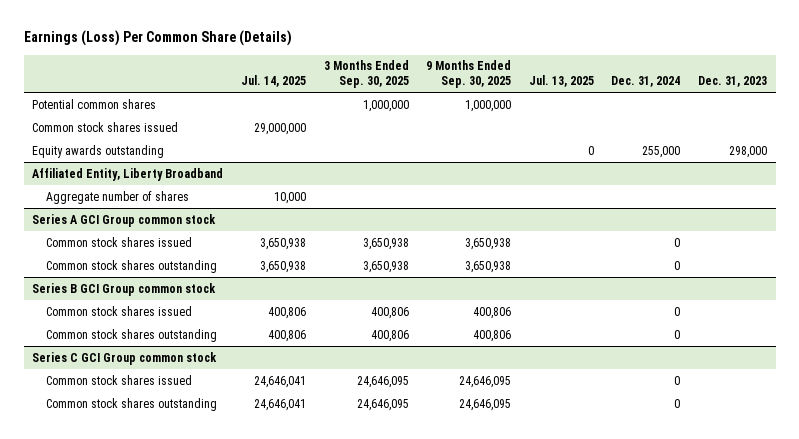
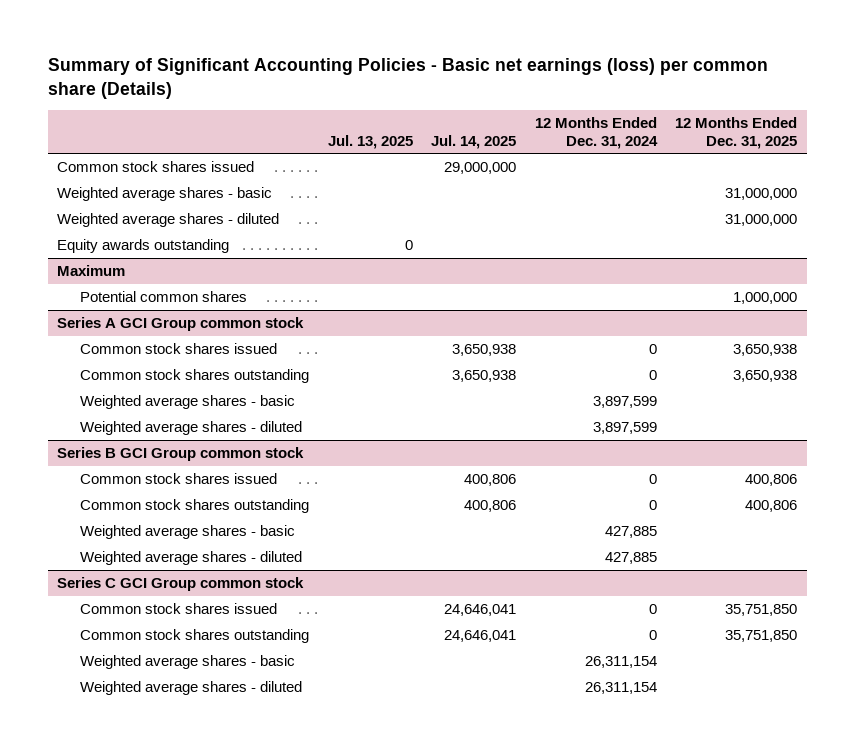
- Earnings (Loss) Per Common Share (Details)
+ Summary of Significant Accounting Policies - Basic net earnings (loss) per common share (Details)
- | Jul. 14, 2025 | 3 Months Ended Sep. 30, 2025 | 9 Months Ended Sep. 30, 2025 | Jul. 13, 2025 | Dec. 31, 2024 | Dec. 31, 2023
+ | Jul. 13, 2025 | Jul. 14, 2025 | 12 Months Ended Dec. 31, 2024 | 12 Months Ended Dec. 31, 2025
- Potential common shares | | 1,000,000 | 1,000,000 | | |
+ Weighted average shares - basic | | | | 31,000,000
+ Weighted average shares - diluted | | | | 31,000,000
- Affiliated Entity, Liberty Broadband
- Aggregate number of shares | 10,000 | | | | |
+ Maximum
+ Potential common shares | | | | 1,000,000
@ Series A GCI Group common stock
+ Weighted average shares - basic | | | 3,897,599 |
+ Weighted average shares - diluted | | | 3,897,599 |
@ Series B GCI Group common stock
+ Weighted average shares - basic | | | 427,885 |
+ Weighted average shares - diluted | | | 427,885 |
@ Series C GCI Group common stock
+ Weighted average shares - basic | | | 26,311,154 |
+ Weighted average shares - diluted | | | 26,311,154 |

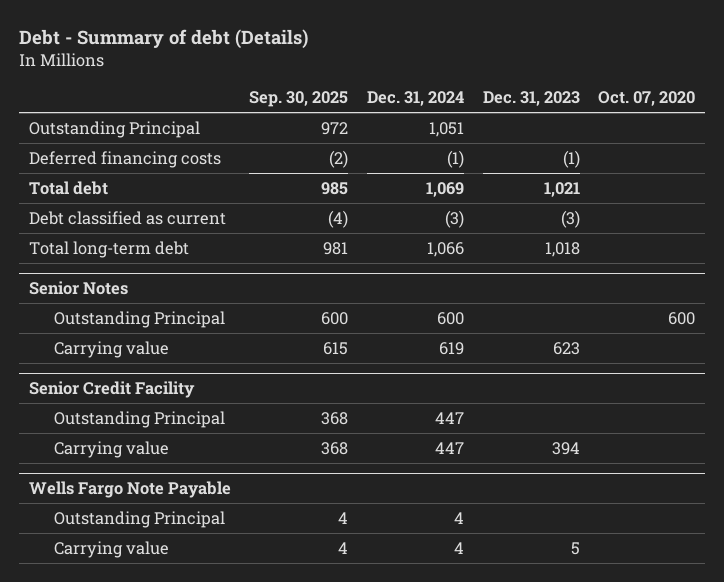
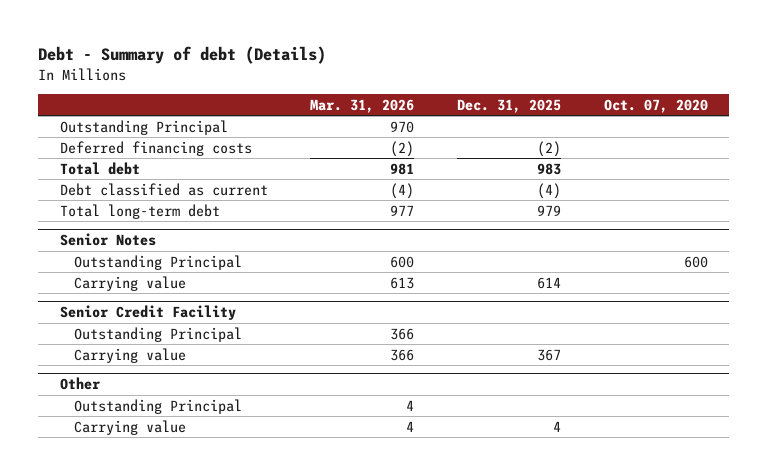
- | Sep. 30, 2025 | Dec. 31, 2024 | Dec. 31, 2023 | Oct. 07, 2020
+ | Mar. 31, 2026 | Dec. 31, 2025 | Oct. 07, 2020
- Wells Fargo Note Payable
+ Other

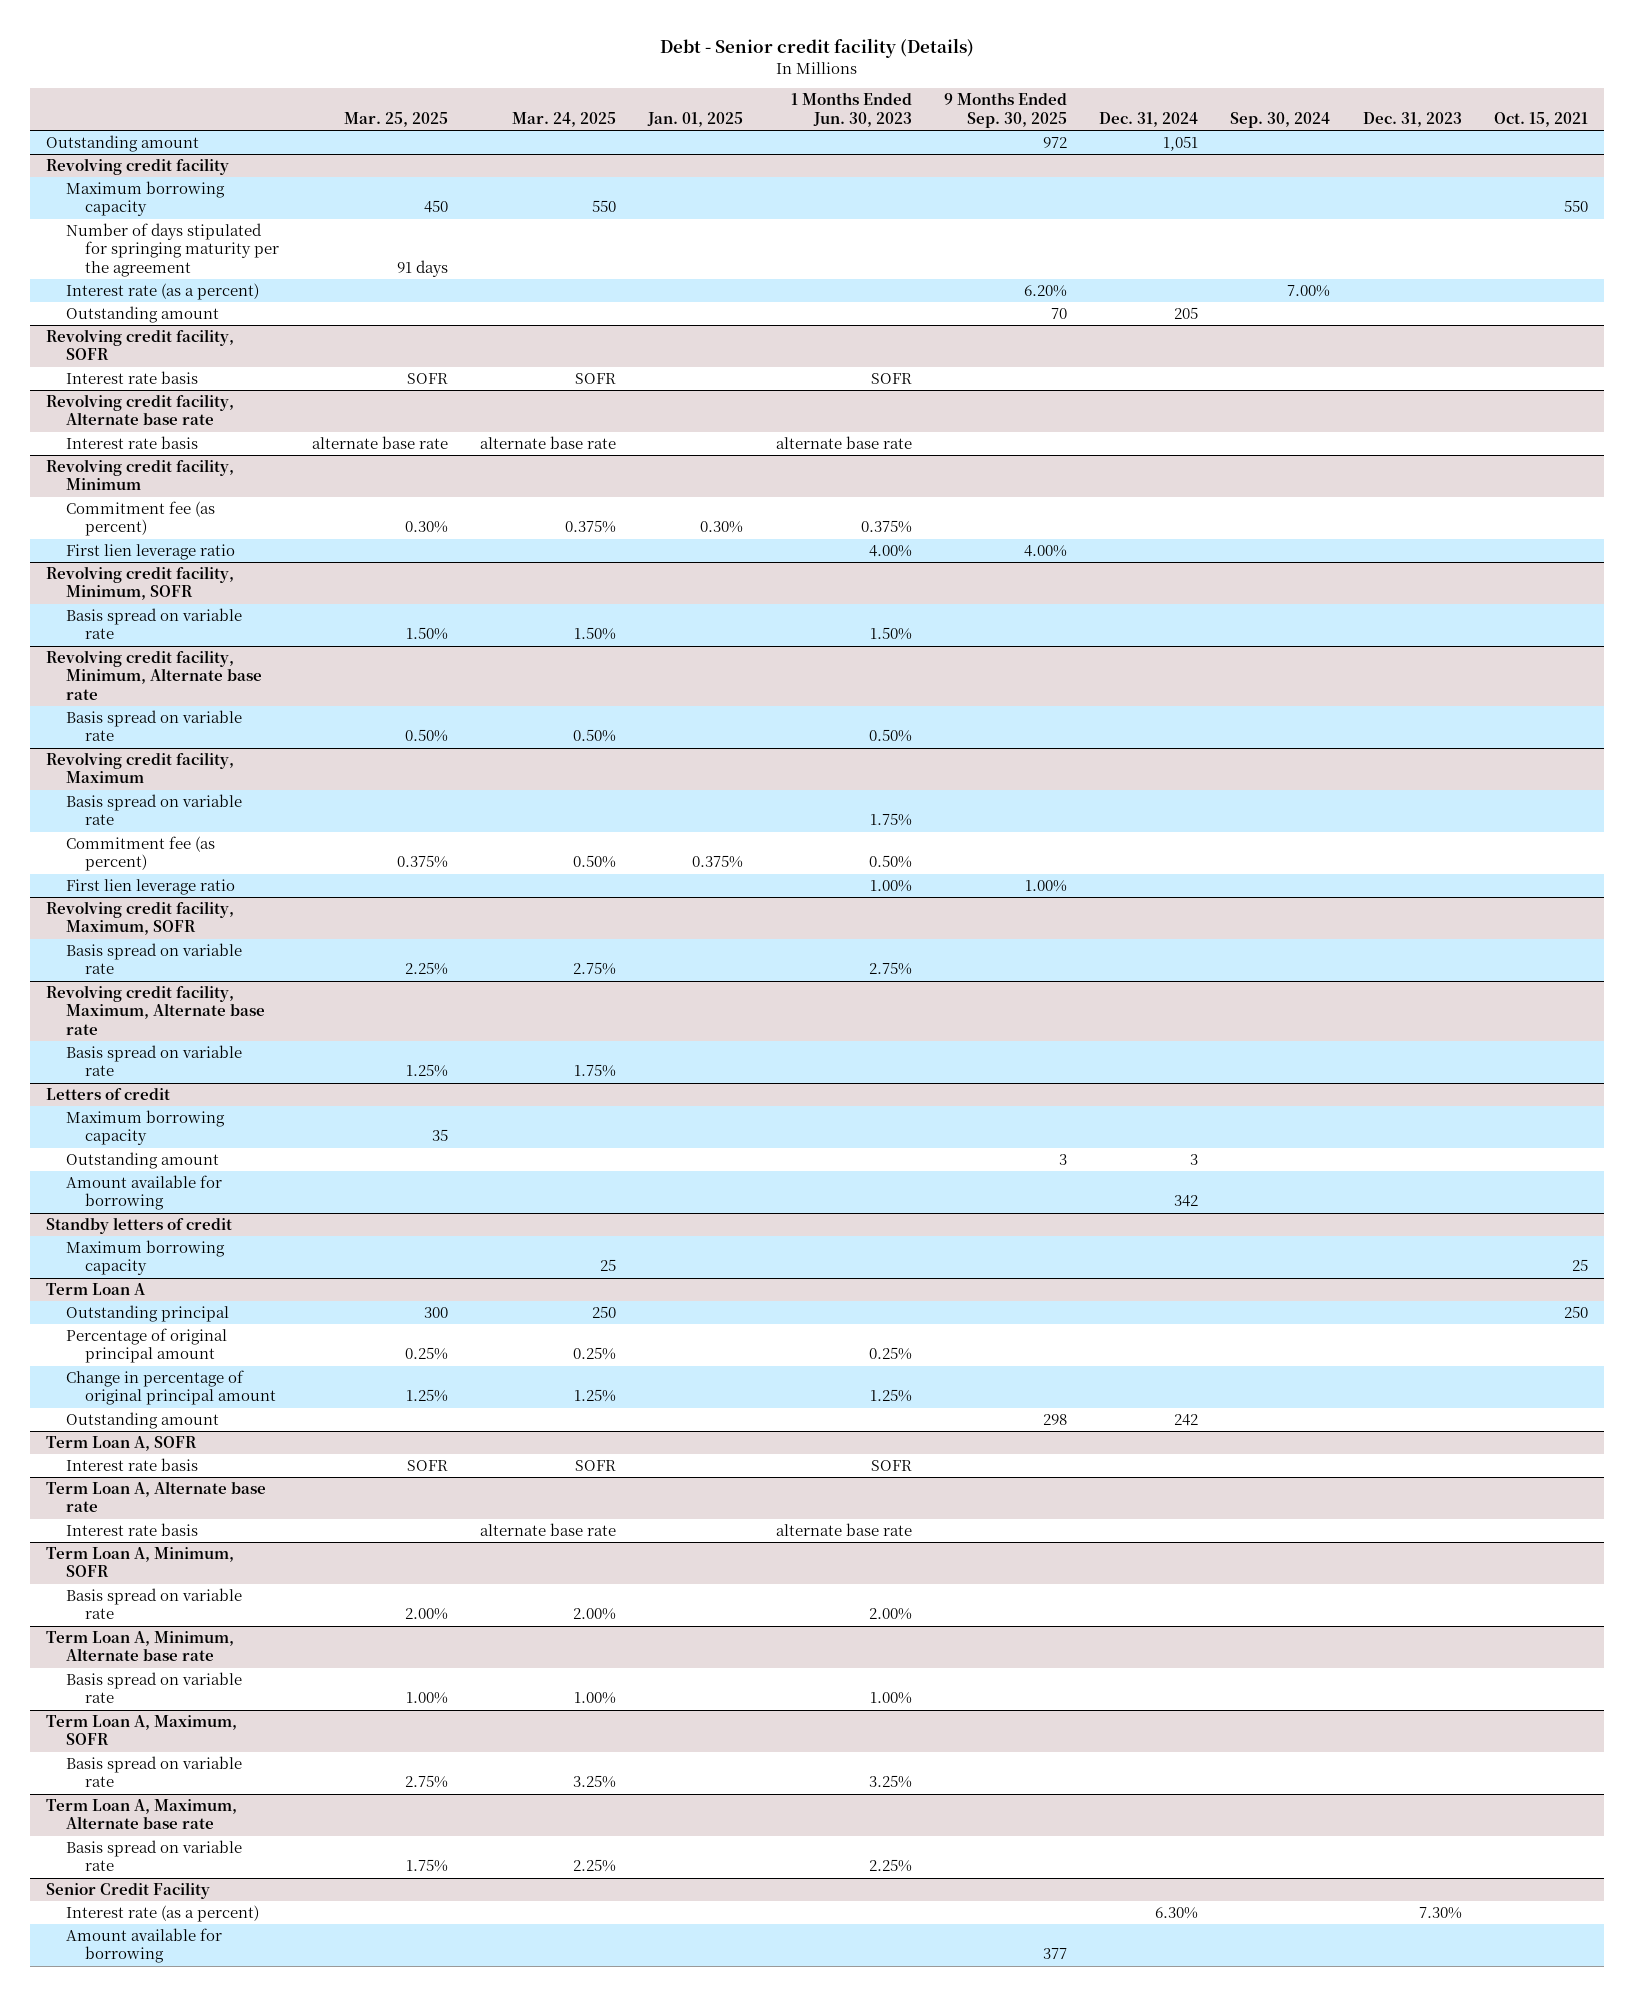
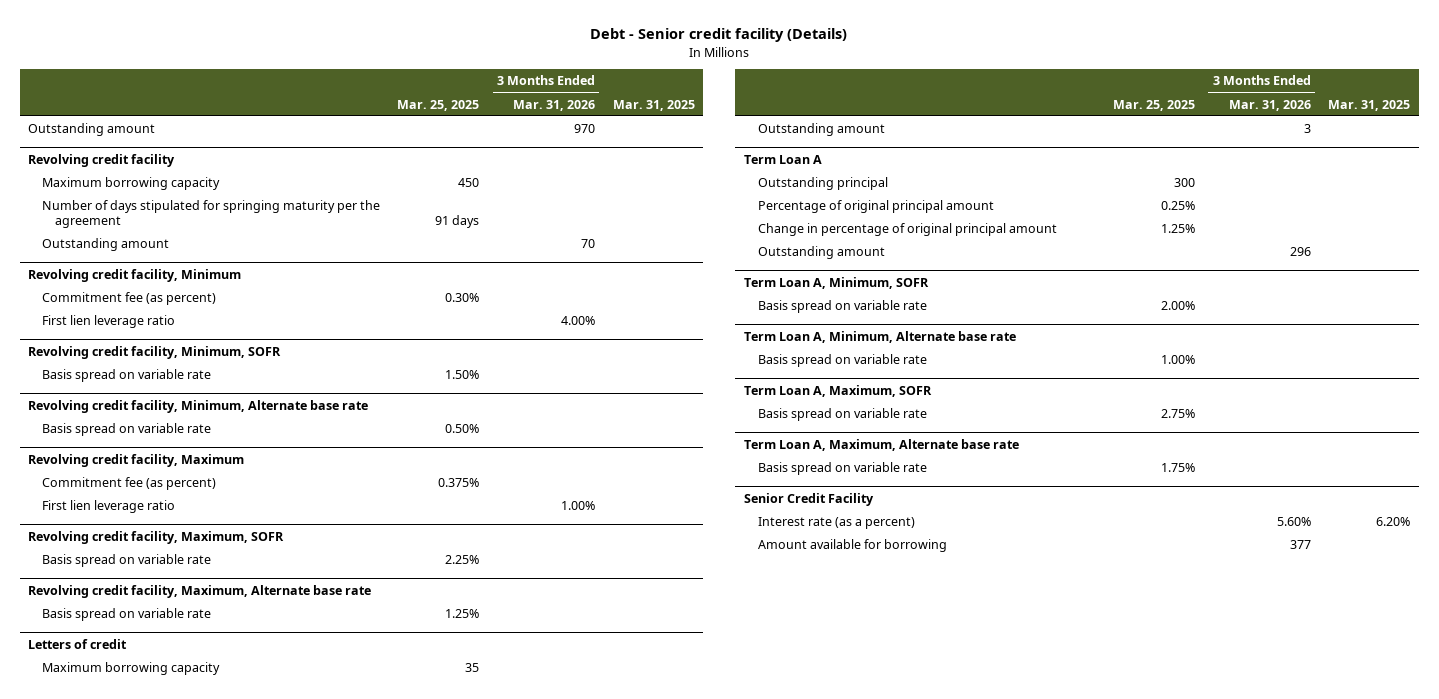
- | Mar. 25, 2025 | Mar. 24, 2025 | Jan. 01, 2025 | 1 Months Ended Jun. 30, 2023 | 9 Months Ended Sep. 30, 2025 | Dec. 31, 2024 | Sep. 30, 2024 | Dec. 31, 2023 | Oct. 15, 2021
+ | Mar. 25, 2025 | 3 Months Ended Mar. 31, 2026 | Mar. 31, 2025
@ Revolving credit facility
- Interest rate (as a percent) | | | | | 6.20% | | 7.00% | |
- Revolving credit facility, SOFR
- Interest rate basis | SOFR | SOFR | | SOFR | | | | |
- Revolving credit facility, Alternate base rate
- Interest rate basis | alternate base rate | alternate base rate | | alternate base rate | | | | |
@ Revolving credit facility, Maximum
- Basis spread on variable rate | | | | 1.75% | | | | |
@ Letters of credit
- Amount available for borrowing | | | | | | 342 | | |
- Standby letters of credit
- Maximum borrowing capacity | | 25 | | | | | | | 25
- Term Loan A, SOFR
- Interest rate basis | SOFR | SOFR | | SOFR | | | | |
- Term Loan A, Alternate base rate
- Interest rate basis | | alternate base rate | | alternate base rate | | | | |

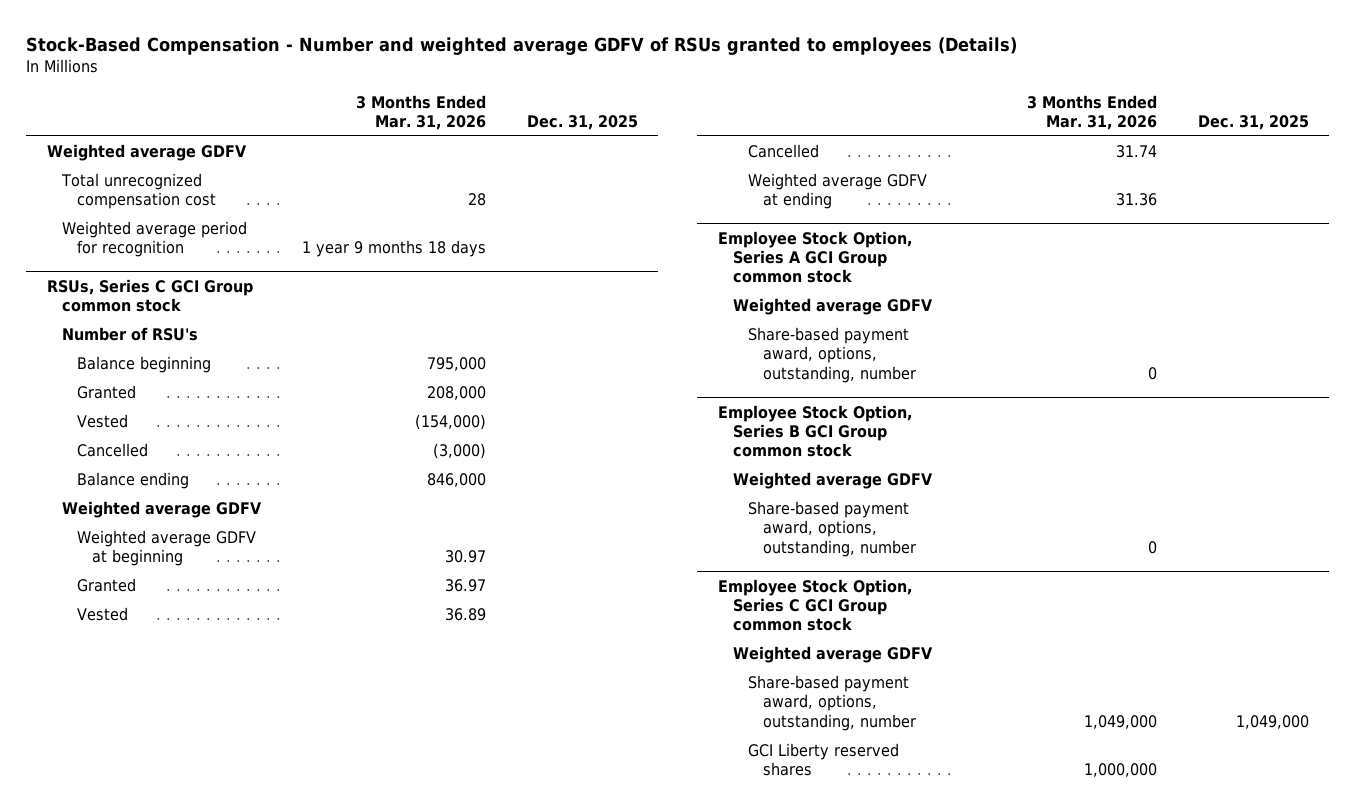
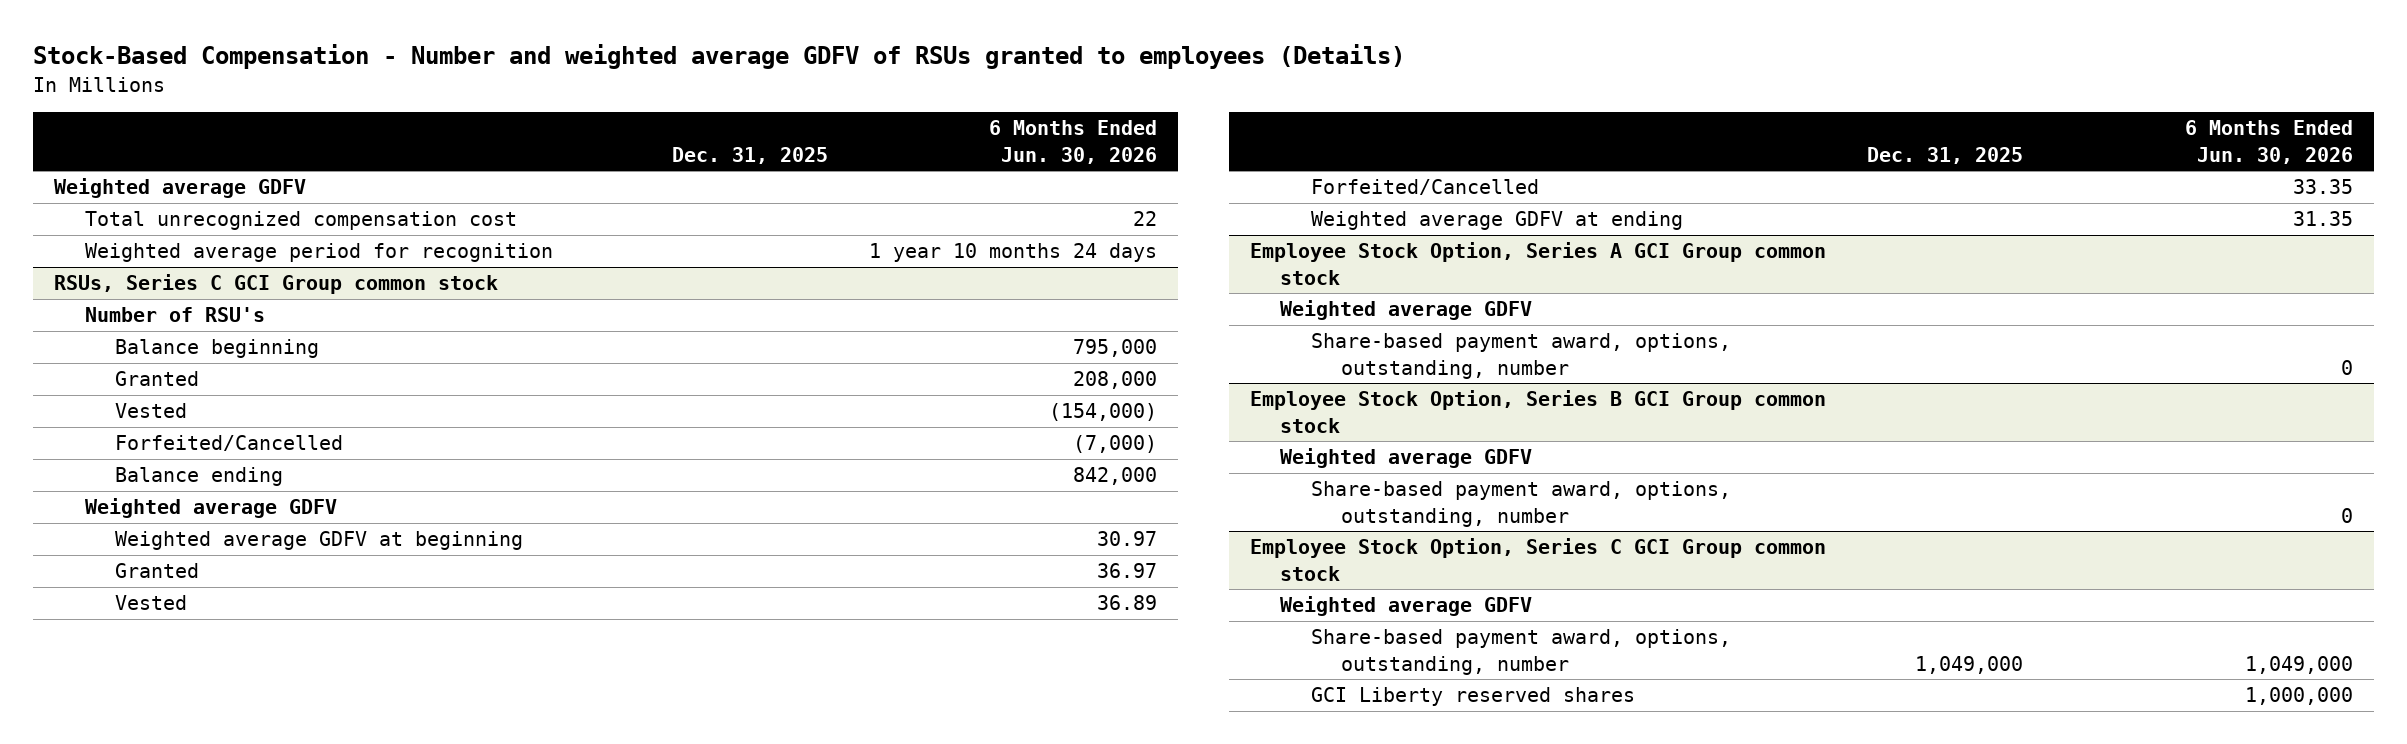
- | 3 Months Ended Mar. 31, 2026 | Dec. 31, 2025
+ | Dec. 31, 2025 | 6 Months Ended Jun. 30, 2026
@ RSUs, Series C GCI Group common stock
- Cancelled | (3,000) |
+ Forfeited/Cancelled | | (7,000)
- Cancelled | 31.74 |
+ Forfeited/Cancelled | | 33.35

